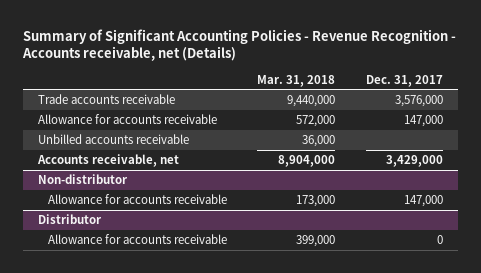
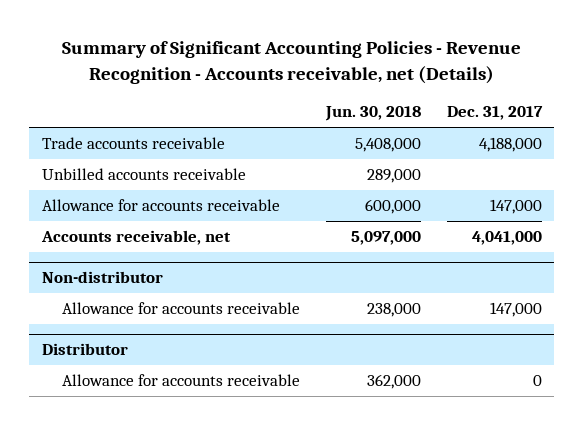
- | Mar. 31, 2018 | Dec. 31, 2017
+ | Jun. 30, 2018 | Dec. 31, 2017
- Trade accounts receivable | 9,440,000 | 3,576,000
+ Trade accounts receivable | 5,408,000 | 4,188,000
- Accounts receivable, net | 8,904,000 | 3,429,000
moved down: Allowance for accounts receivable | 600,000 | 147,000
+ Accounts receivable, net | 5,097,000 | 4,041,000

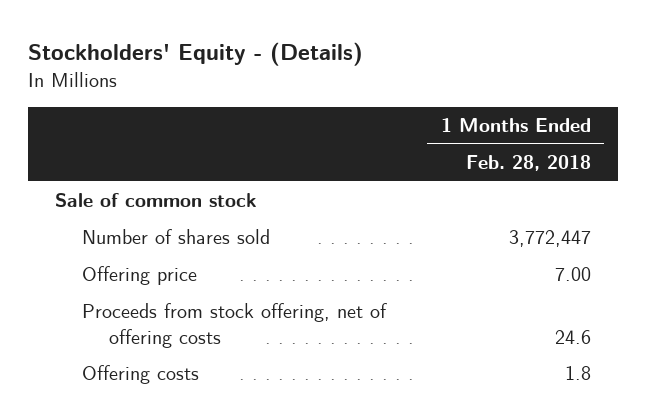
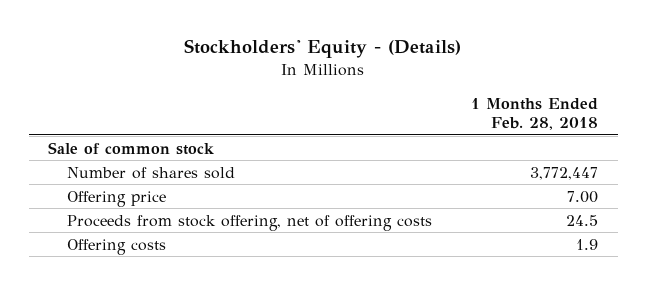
- Proceeds from stock offering, net of offering costs | 24.6
- Offering costs | 1.8
+ Proceeds from stock offering, net of offering costs | 24.5
+ Offering costs | 1.9

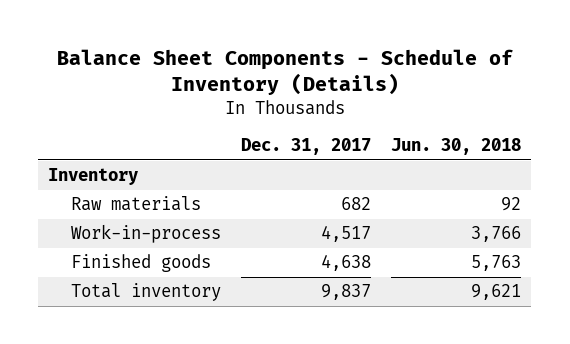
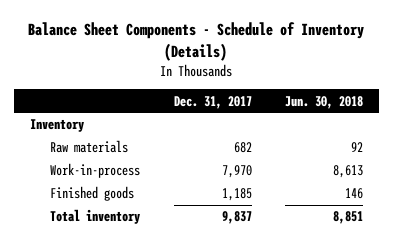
- Work-in-process | 4,517 | 3,766
- Finished goods | 4,638 | 5,763
- Total inventory | 9,837 | 9,621
+ Work-in-process | 7,970 | 8,613
+ Finished goods | 1,185 | 146
+ Total inventory | 9,837 | 8,851

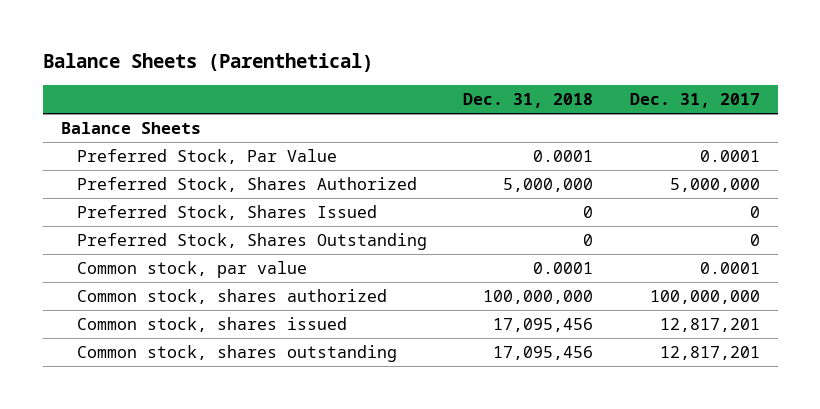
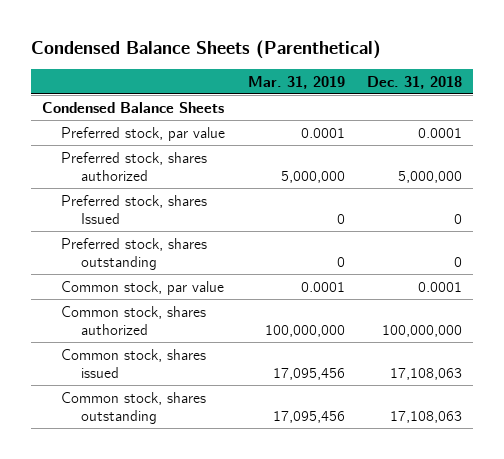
- Balance Sheets (Parenthetical)
+ Condensed Balance Sheets (Parenthetical)
- | Dec. 31, 2018 | Dec. 31, 2017
+ | Mar. 31, 2019 | Dec. 31, 2018
- Balance Sheets
- Preferred Stock, Par Value | 0.0001 | 0.0001
- Preferred Stock, Shares Authorized | 5,000,000 | 5,000,000
- Preferred Stock, Shares Issued | 0 | 0
- Preferred Stock, Shares Outstanding | 0 | 0
+ Condensed Balance Sheets
+ Preferred stock, par value | 0.0001 | 0.0001
+ Preferred stock, shares authorized | 5,000,000 | 5,000,000
+ Preferred stock, shares Issued | 0 | 0
+ Preferred stock, shares outstanding | 0 | 0
- Common stock, shares issued | 17,095,456 | 12,817,201
- Common stock, shares outstanding | 17,095,456 | 12,817,201
+ Common stock, shares issued | 17,095,456 | 17,108,063
+ Common stock, shares outstanding | 17,095,456 | 17,108,063

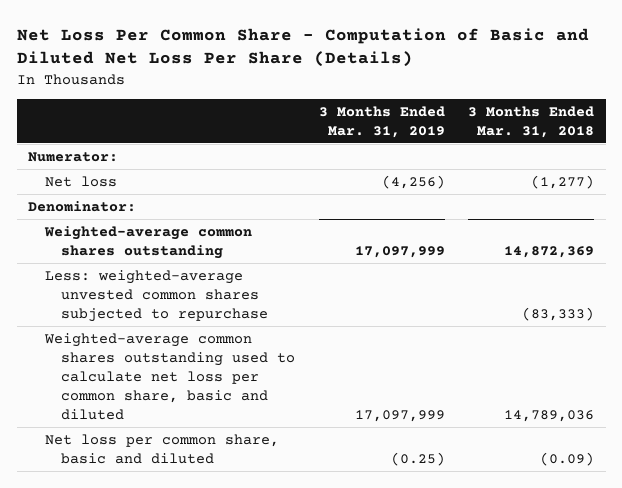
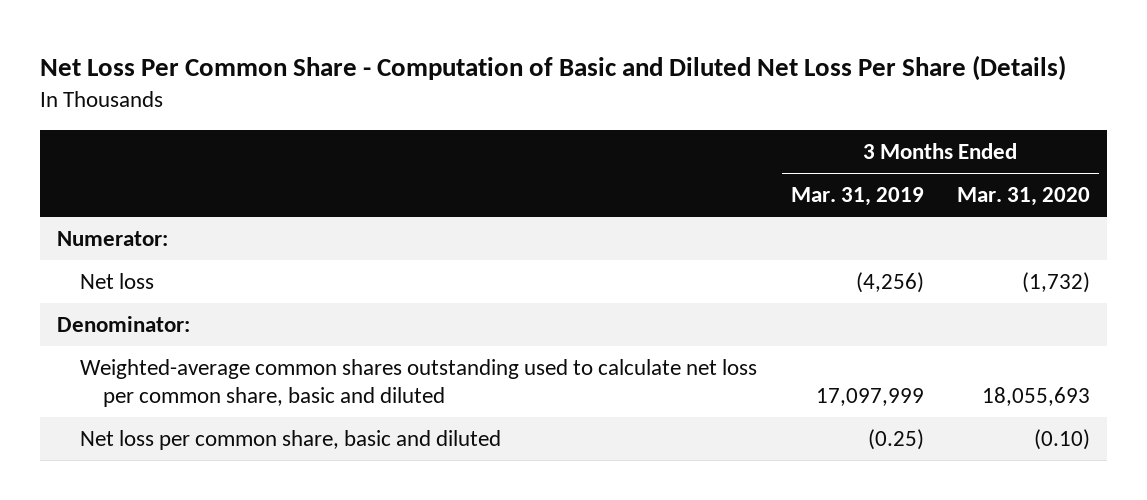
- | 3 Months Ended Mar. 31, 2019 | 3 Months Ended Mar. 31, 2018
+ | 3 Months Ended Mar. 31, 2019 | 3 Months Ended Mar. 31, 2020
- Weighted-average common shares outstanding | 17,097,999 | 14,872,369
- Less: weighted-average unvested common shares subjected to repurchase | | (83,333)

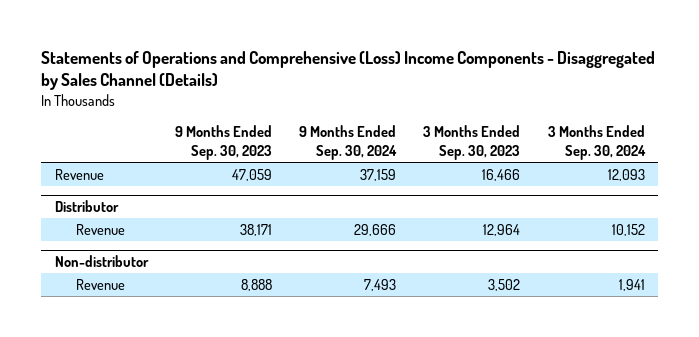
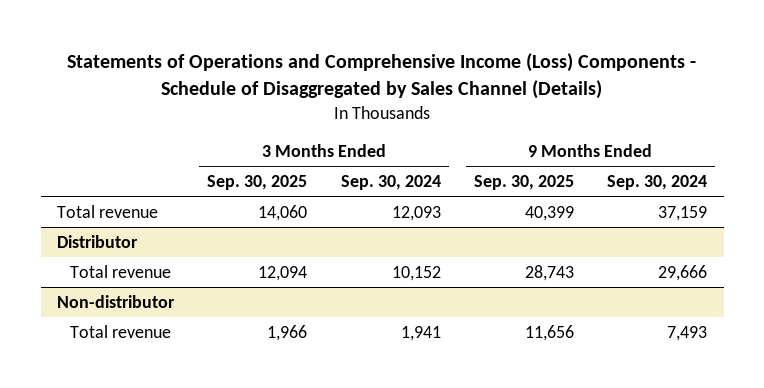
- Statements of Operations and Comprehensive (Loss) Income Components - Disaggregated by Sales Channel (Details)
+ Statements of Operations and Comprehensive Income (Loss) Components - Schedule of Disaggregated by Sales Channel (Details)
- | 9 Months Ended Sep. 30, 2023 | 9 Months Ended Sep. 30, 2024 | 3 Months Ended Sep. 30, 2023 | 3 Months Ended Sep. 30, 2024
+ | 3 Months Ended Sep. 30, 2025 | 3 Months Ended Sep. 30, 2024 | 9 Months Ended Sep. 30, 2025 | 9 Months Ended Sep. 30, 2024
- Revenue | 47,059 | 37,159 | 16,466 | 12,093
+ Total revenue | 14,060 | 12,093 | 40,399 | 37,159
@ Distributor
- Revenue | 38,171 | 29,666 | 12,964 | 10,152
+ Total revenue | 12,094 | 10,152 | 28,743 | 29,666
@ Non-distributor
- Revenue | 8,888 | 7,493 | 3,502 | 1,941
+ Total revenue | 1,966 | 1,941 | 11,656 | 7,493

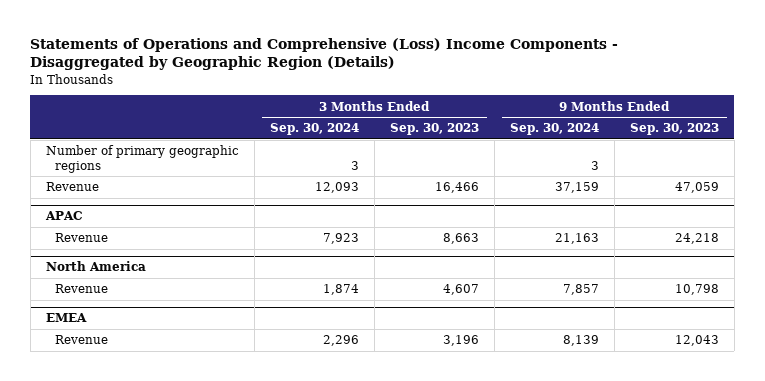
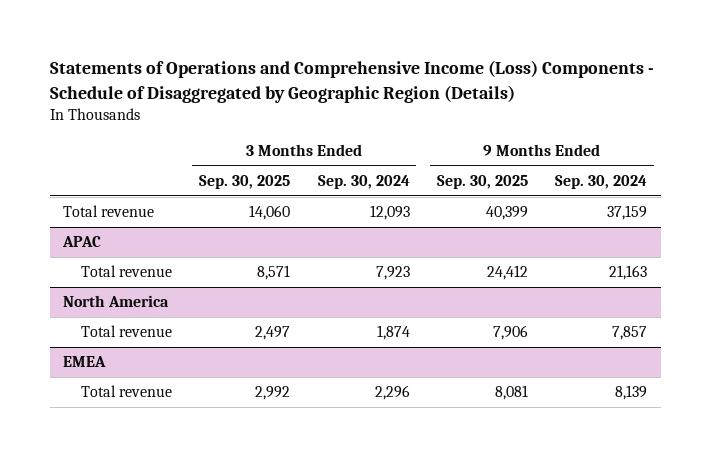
- Statements of Operations and Comprehensive (Loss) Income Components - Disaggregated by Geographic Region (Details)
+ Statements of Operations and Comprehensive Income (Loss) Components - Schedule of Disaggregated by Geographic Region (Details)
- | 3 Months Ended Sep. 30, 2024 | 3 Months Ended Sep. 30, 2023 | 9 Months Ended Sep. 30, 2024 | 9 Months Ended Sep. 30, 2023
+ | 3 Months Ended Sep. 30, 2025 | 3 Months Ended Sep. 30, 2024 | 9 Months Ended Sep. 30, 2025 | 9 Months Ended Sep. 30, 2024
- Number of primary geographic regions | 3 | | 3 |
- Revenue | 12,093 | 16,466 | 37,159 | 47,059
+ Total revenue | 14,060 | 12,093 | 40,399 | 37,159
@ APAC
- Revenue | 7,923 | 8,663 | 21,163 | 24,218
+ Total revenue | 8,571 | 7,923 | 24,412 | 21,163
@ North America
- Revenue | 1,874 | 4,607 | 7,857 | 10,798
+ Total revenue | 2,497 | 1,874 | 7,906 | 7,857
@ EMEA
- Revenue | 2,296 | 3,196 | 8,139 | 12,043
+ Total revenue | 2,992 | 2,296 | 8,081 | 8,139

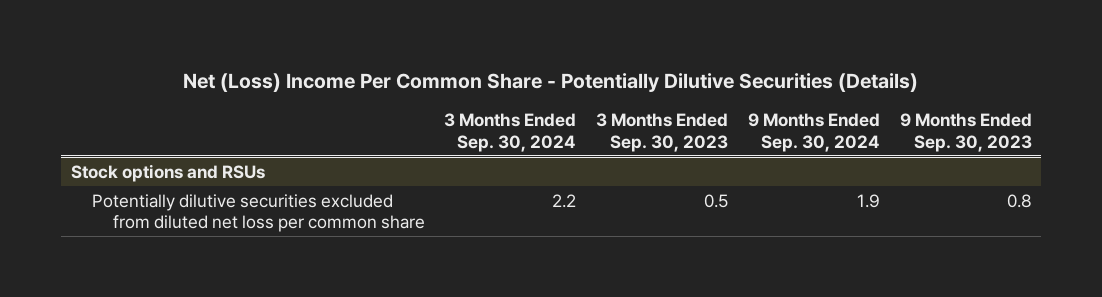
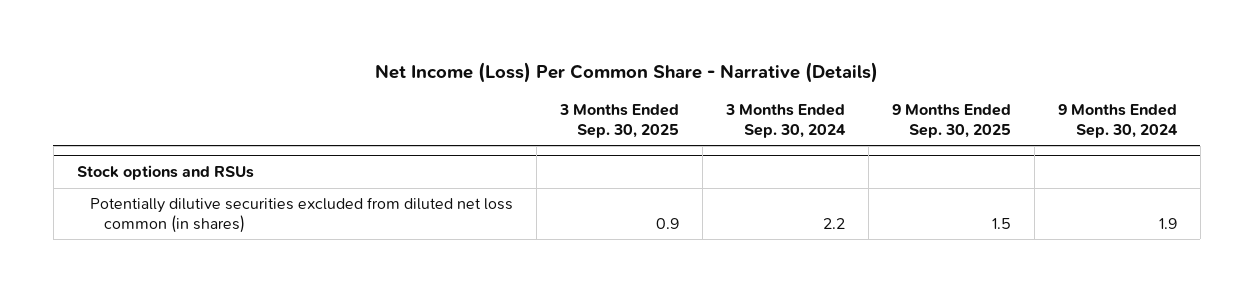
- Net (Loss) Income Per Common Share - Potentially Dilutive Securities (Details)
+ Net Income (Loss) Per Common Share - Narrative (Details)
- | 3 Months Ended Sep. 30, 2024 | 3 Months Ended Sep. 30, 2023 | 9 Months Ended Sep. 30, 2024 | 9 Months Ended Sep. 30, 2023
+ | 3 Months Ended Sep. 30, 2025 | 3 Months Ended Sep. 30, 2024 | 9 Months Ended Sep. 30, 2025 | 9 Months Ended Sep. 30, 2024
@ Stock options and RSUs
- Potentially dilutive securities excluded from diluted net loss per common share | 2.2 | 0.5 | 1.9 | 0.8
+ Potentially dilutive securities excluded from diluted net loss common (in shares) | 0.9 | 2.2 | 1.5 | 1.9

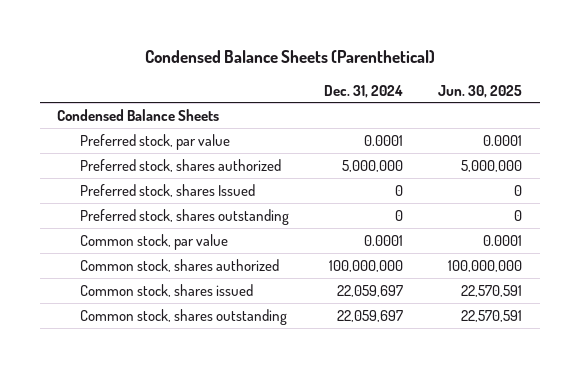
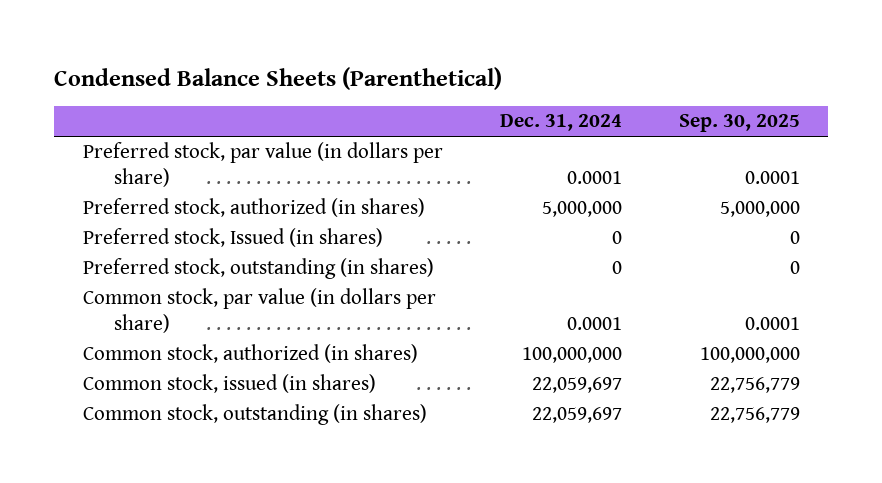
- | Dec. 31, 2024 | Jun. 30, 2025
+ | Dec. 31, 2024 | Sep. 30, 2025
- Condensed Balance Sheets
- Preferred stock, par value | 0.0001 | 0.0001
- Preferred stock, shares authorized | 5,000,000 | 5,000,000
- Preferred stock, shares Issued | 0 | 0
- Preferred stock, shares outstanding | 0 | 0
- Common stock, par value | 0.0001 | 0.0001
- Common stock, shares authorized | 100,000,000 | 100,000,000
- Common stock, shares issued | 22,059,697 | 22,570,591
- Common stock, shares outstanding | 22,059,697 | 22,570,591
+ Preferred stock, par value (in dollars per share) | 0.0001 | 0.0001
+ Preferred stock, authorized (in shares) | 5,000,000 | 5,000,000
+ Preferred stock, Issued (in shares) | 0 | 0
+ Preferred stock, outstanding (in shares) | 0 | 0
+ Common stock, par value (in dollars per share) | 0.0001 | 0.0001
+ Common stock, authorized (in shares) | 100,000,000 | 100,000,000
+ Common stock, issued (in shares) | 22,059,697 | 22,756,779
+ Common stock, outstanding (in shares) | 22,059,697 | 22,756,779

